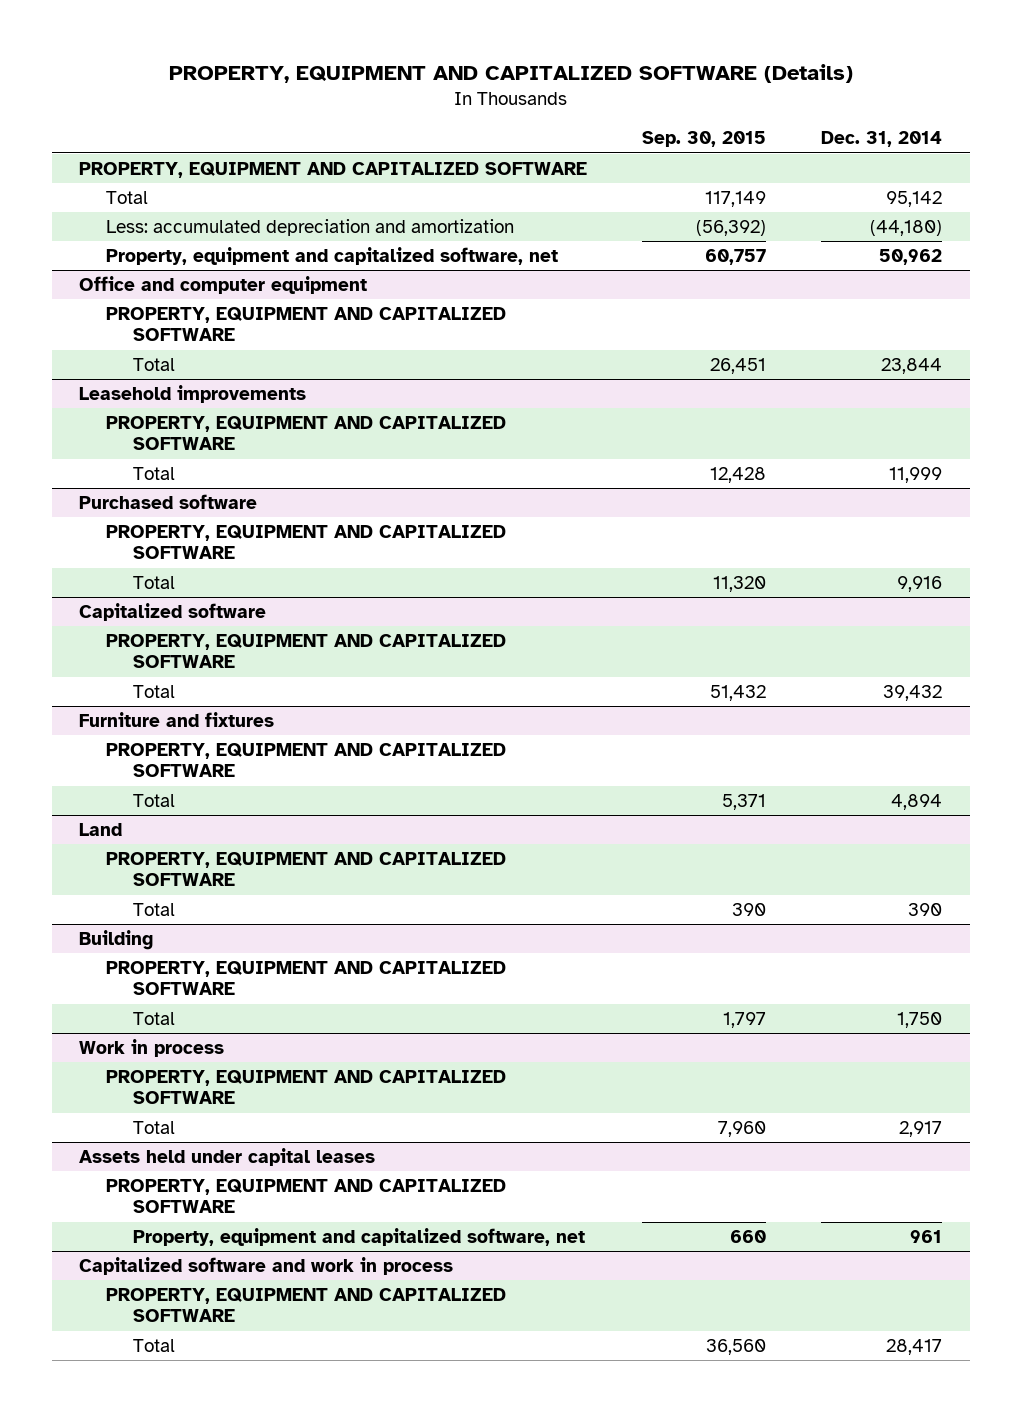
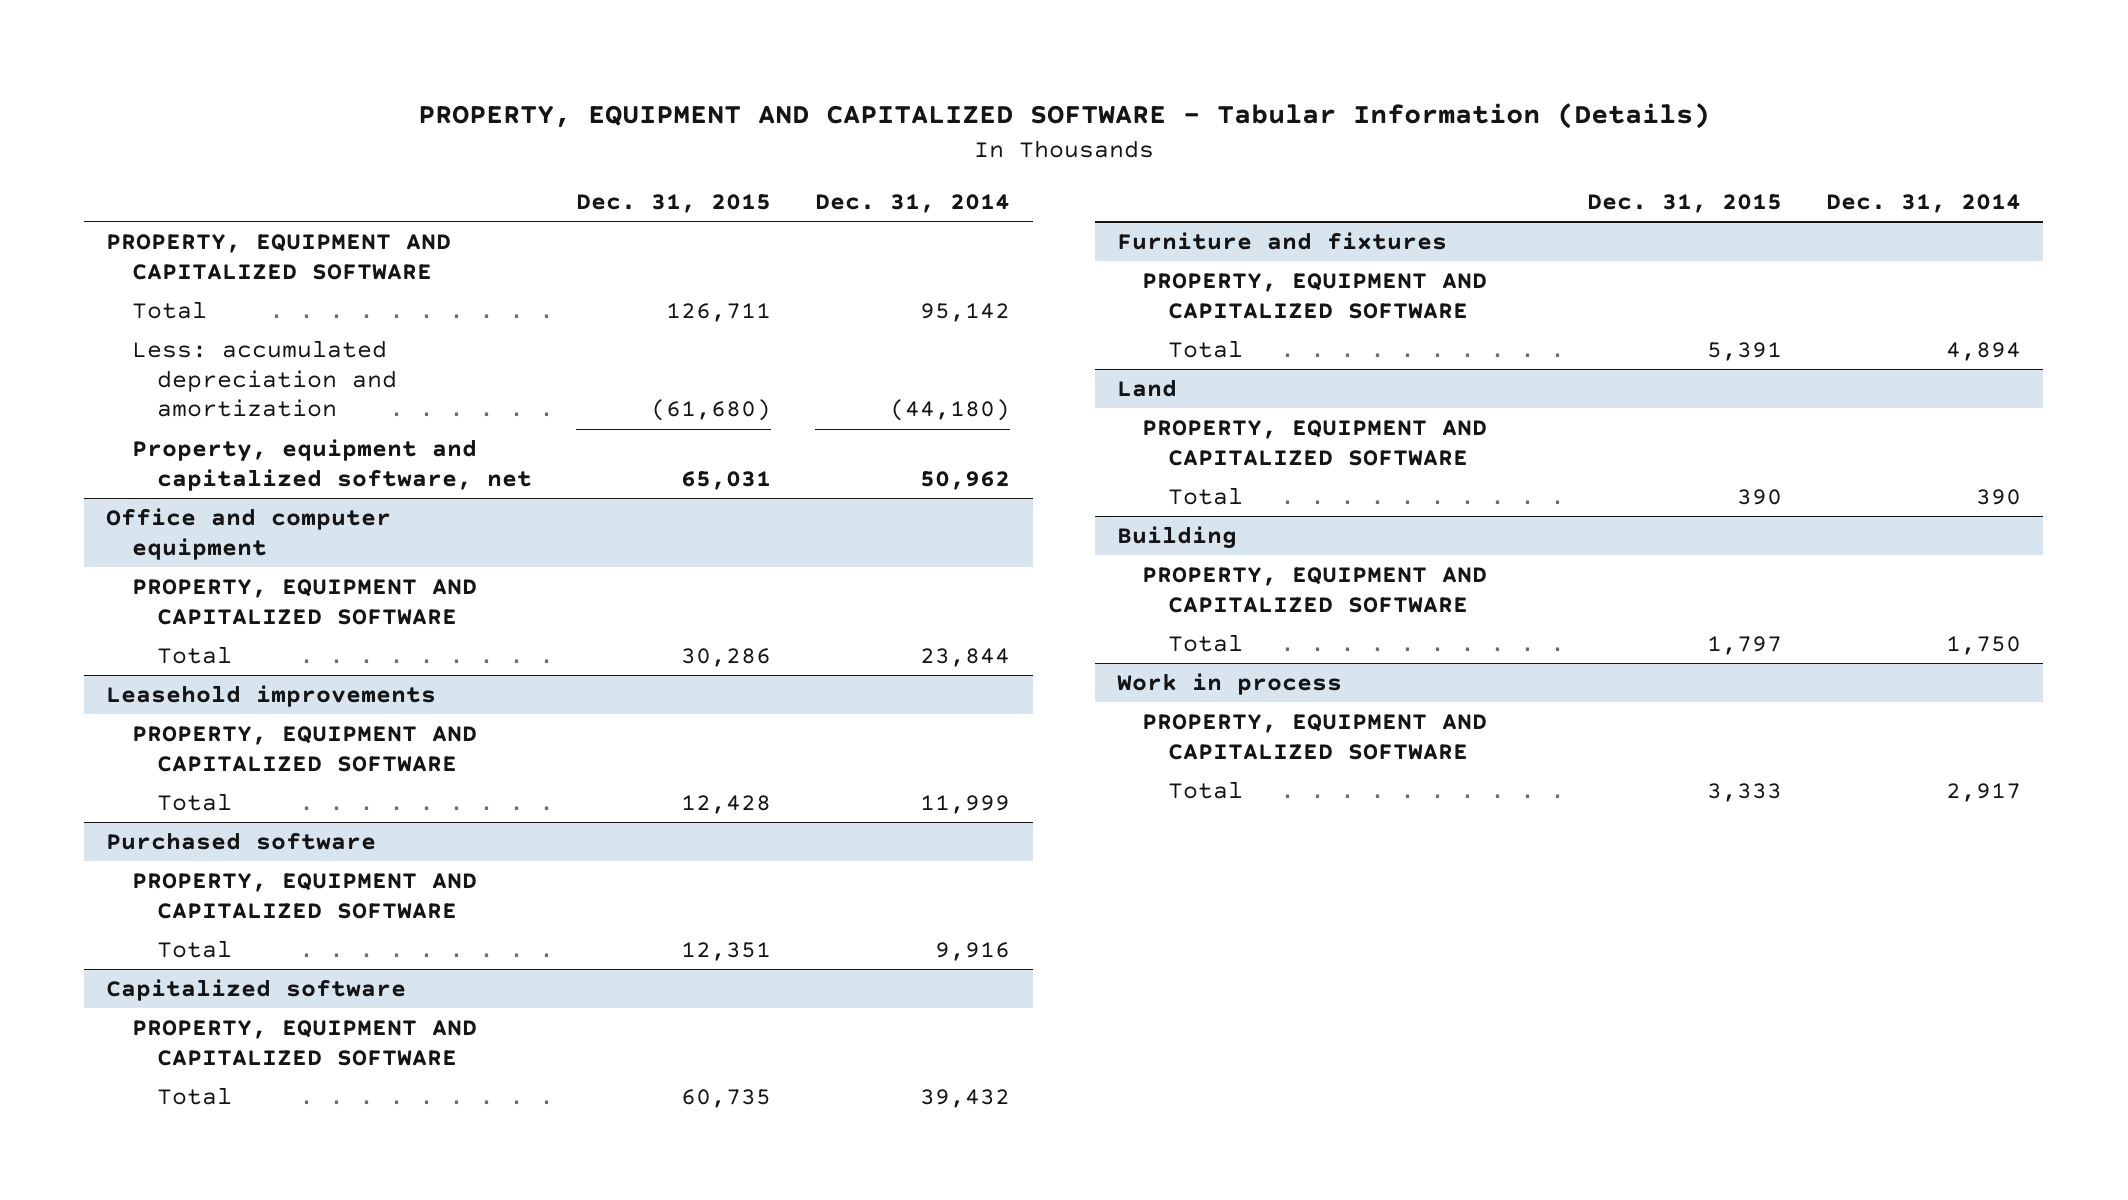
- PROPERTY, EQUIPMENT AND CAPITALIZED SOFTWARE (Details)
+ PROPERTY, EQUIPMENT AND CAPITALIZED SOFTWARE - Tabular Information (Details)
- | Sep. 30, 2015 | Dec. 31, 2014
+ | Dec. 31, 2015 | Dec. 31, 2014
- Assets held under capital leases
- PROPERTY, EQUIPMENT AND CAPITALIZED SOFTWARE
- Property, equipment and capitalized software, net | 660 | 961
- Capitalized software and work in process
- PROPERTY, EQUIPMENT AND CAPITALIZED SOFTWARE
- Total | 36,560 | 28,417

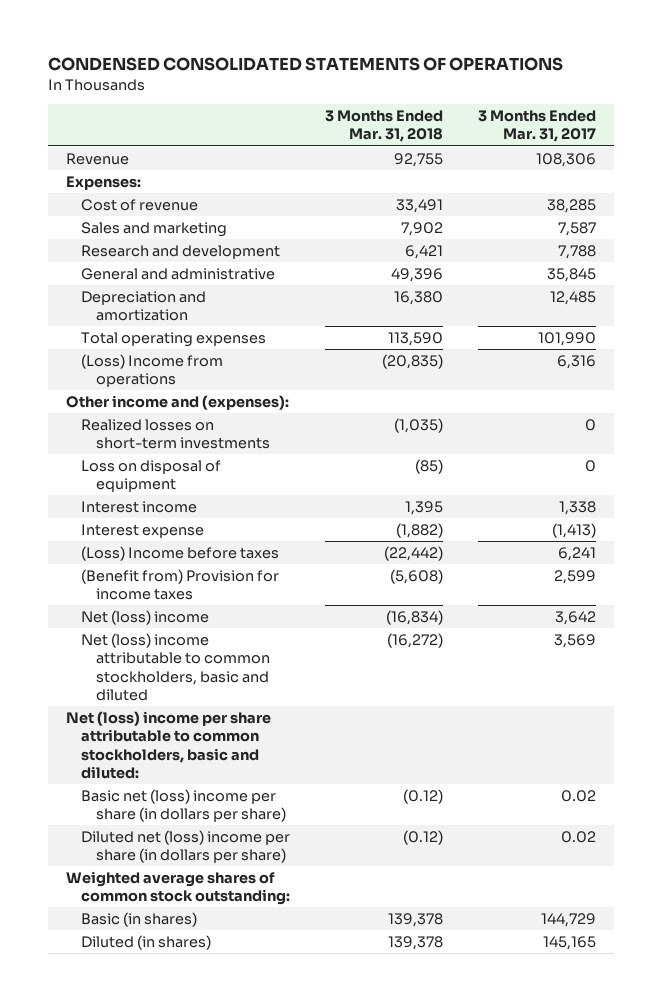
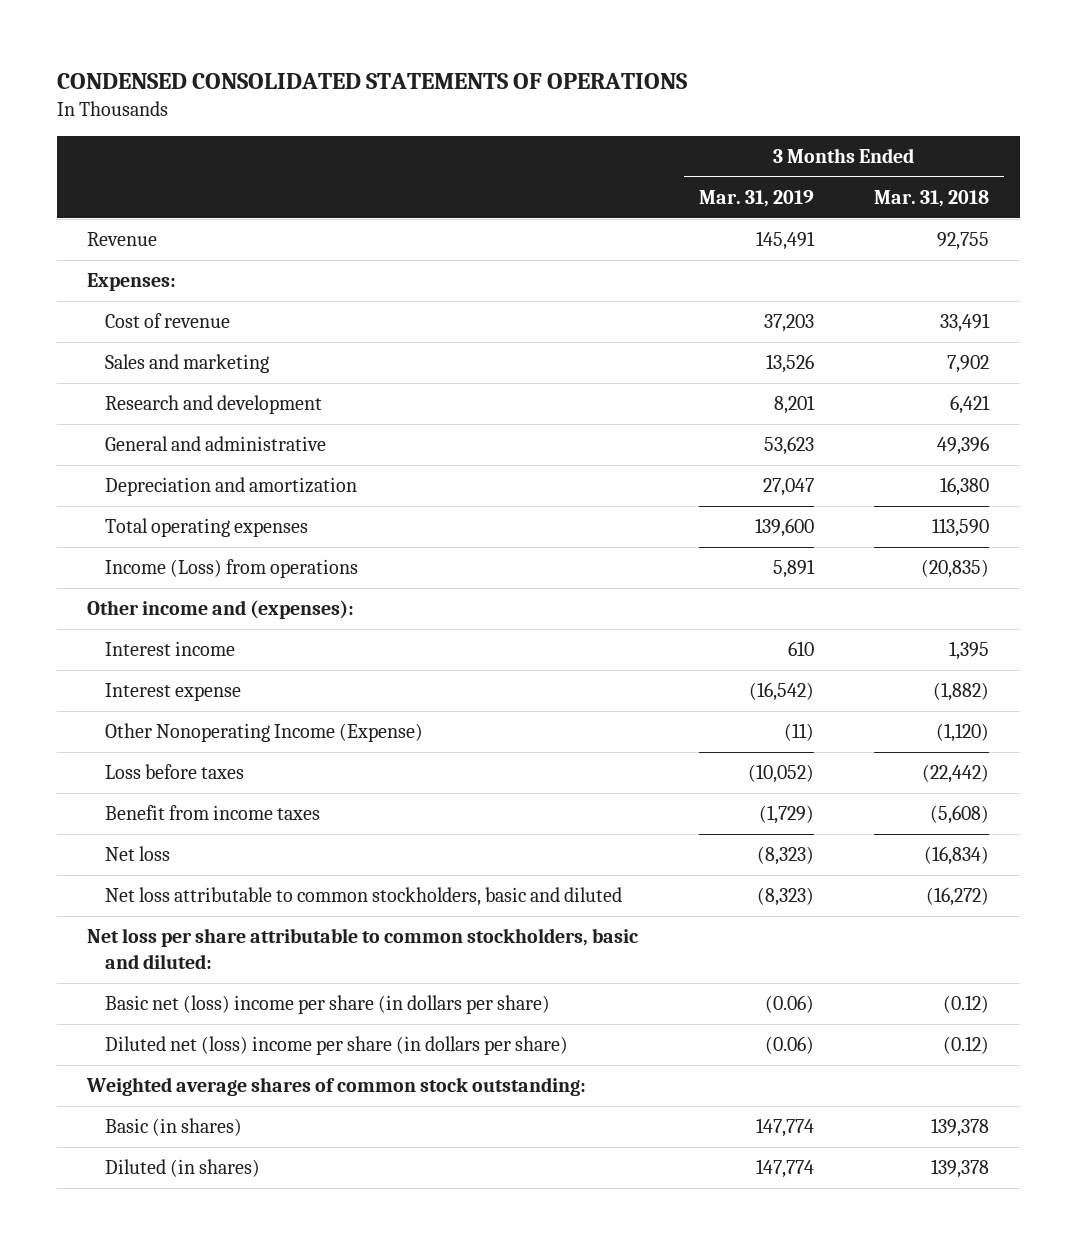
- | 3 Months Ended Mar. 31, 2018 | 3 Months Ended Mar. 31, 2017
+ | 3 Months Ended Mar. 31, 2019 | 3 Months Ended Mar. 31, 2018
- (Loss) Income from operations | (20,835) | 6,316
+ Income (Loss) from operations | 5,891 | (20,835)
- Realized losses on short-term investments | (1,035) | 0
- Loss on disposal of equipment | (85) | 0
- (Loss) Income before taxes | (22,442) | 6,241
- (Benefit from) Provision for income taxes | (5,608) | 2,599
- Net (loss) income | (16,834) | 3,642
- Net (loss) income attributable to common stockholders, basic and diluted | (16,272) | 3,569
- Net (loss) income per share attributable to common stockholders, basic and diluted:
+ Other Nonoperating Income (Expense) | (11) | (1,120)
+ Loss before taxes | (10,052) | (22,442)
+ Benefit from income taxes | (1,729) | (5,608)
+ Net loss | (8,323) | (16,834)
+ Net loss attributable to common stockholders, basic and diluted | (8,323) | (16,272)
+ Net loss per share attributable to common stockholders, basic and diluted:

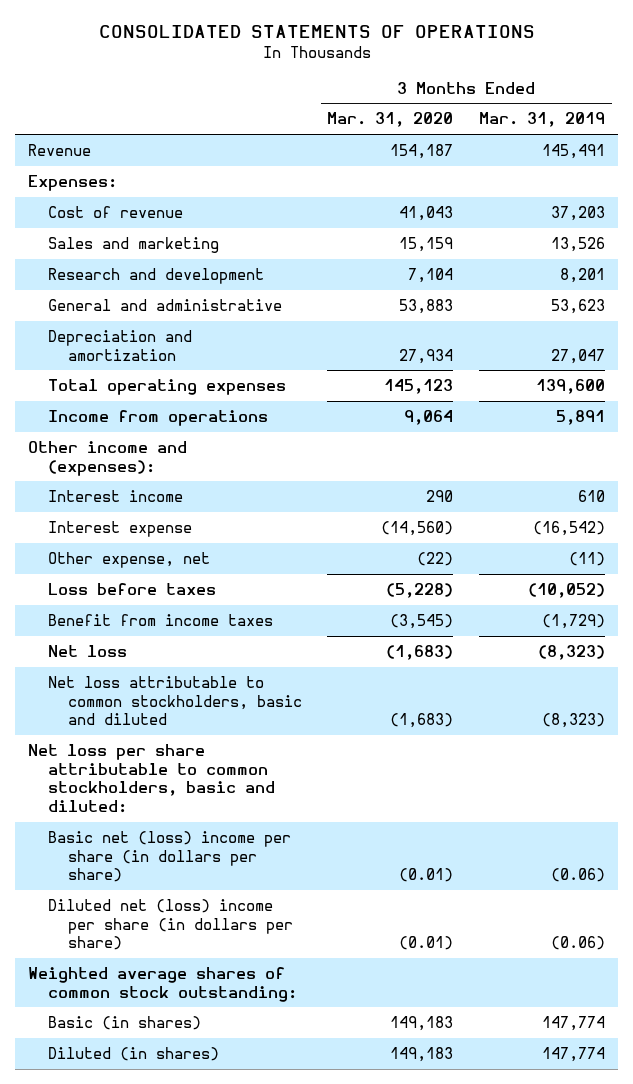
- CONDENSED CONSOLIDATED STATEMENTS OF OPERATIONS
+ CONSOLIDATED STATEMENTS OF OPERATIONS
- | 3 Months Ended Mar. 31, 2019 | 3 Months Ended Mar. 31, 2018
+ | 3 Months Ended Mar. 31, 2020 | 3 Months Ended Mar. 31, 2019
- Income (Loss) from operations | 5,891 | (20,835)
+ Income from operations | 9,064 | 5,891
- Other Nonoperating Income (Expense) | (11) | (1,120)
+ Other expense, net | (22) | (11)

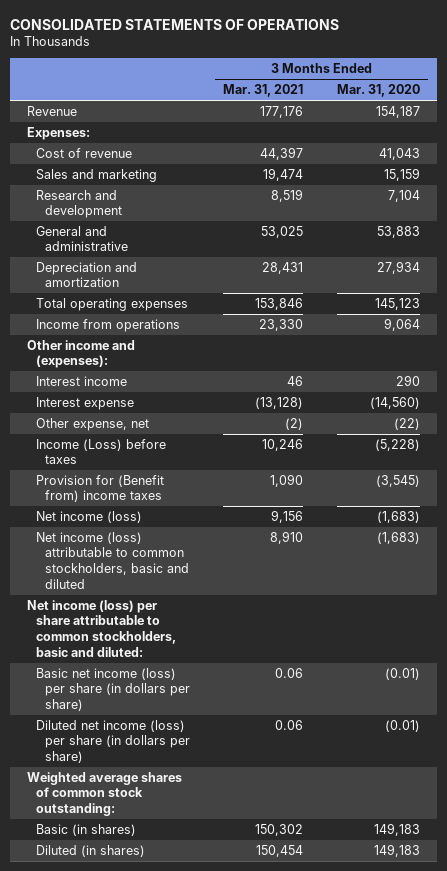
- | 3 Months Ended Mar. 31, 2020 | 3 Months Ended Mar. 31, 2019
+ | 3 Months Ended Mar. 31, 2021 | 3 Months Ended Mar. 31, 2020
- Loss before taxes | (5,228) | (10,052)
- Benefit from income taxes | (3,545) | (1,729)
- Net loss | (1,683) | (8,323)
- Net loss attributable to common stockholders, basic and diluted | (1,683) | (8,323)
- Net loss per share attributable to common stockholders, basic and diluted:
- Basic net (loss) income per share (in dollars per share) | (0.01) | (0.06)
- Diluted net (loss) income per share (in dollars per share) | (0.01) | (0.06)
+ Income (Loss) before taxes | 10,246 | (5,228)
+ Provision for (Benefit from) income taxes | 1,090 | (3,545)
+ Net income (loss) | 9,156 | (1,683)
+ Net income (loss) attributable to common stockholders, basic and diluted | 8,910 | (1,683)
+ Net income (loss) per share attributable to common stockholders, basic and diluted:
+ Basic net income (loss) per share (in dollars per share) | 0.06 | (0.01)
+ Diluted net income (loss) per share (in dollars per share) | 0.06 | (0.01)

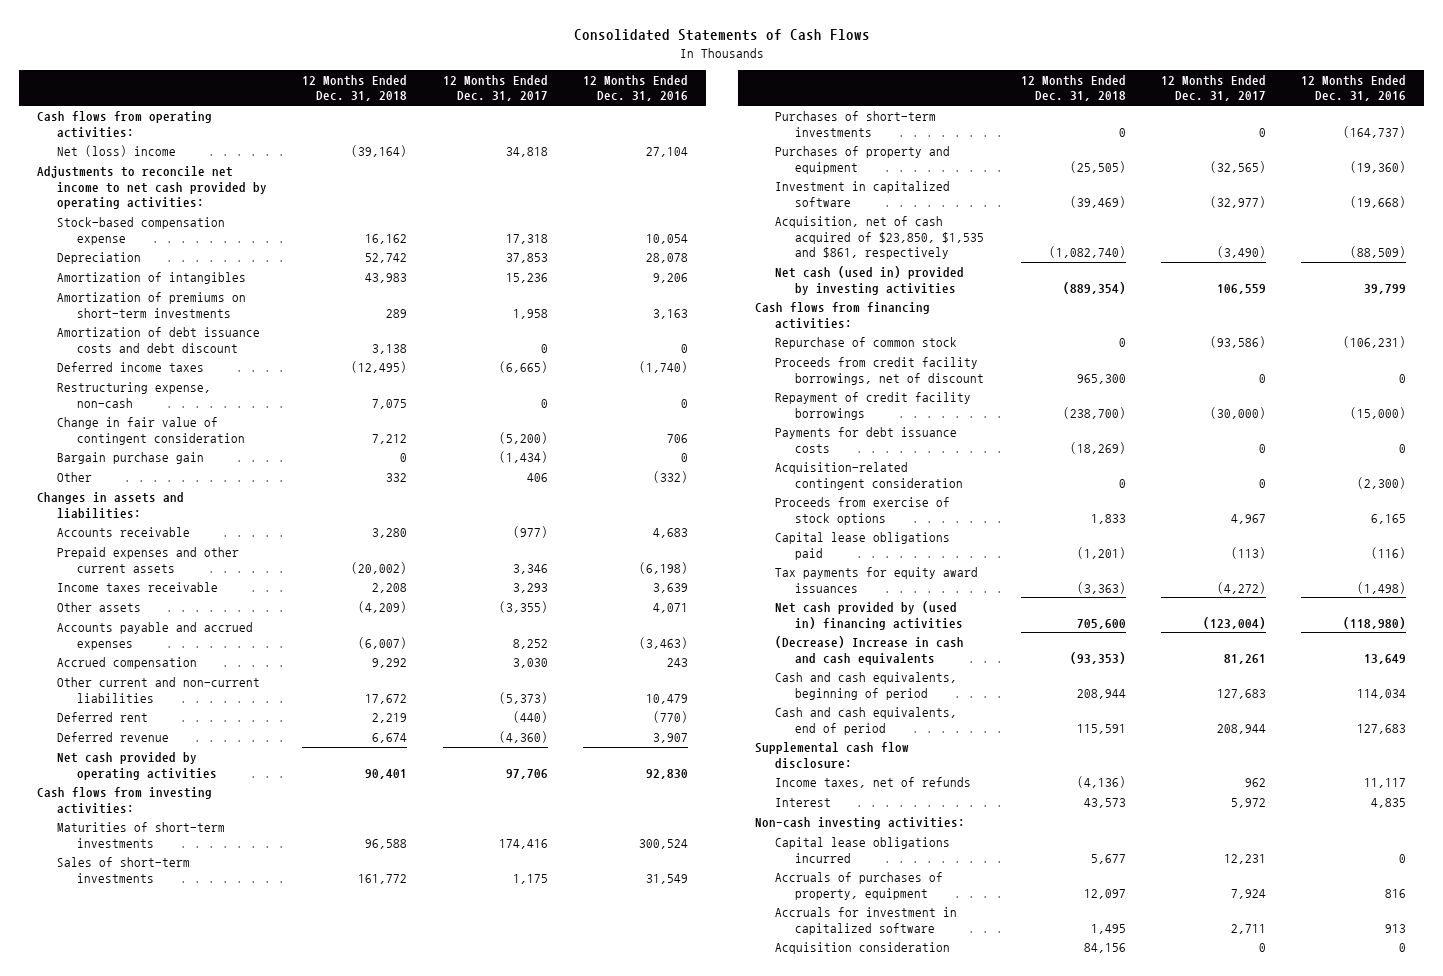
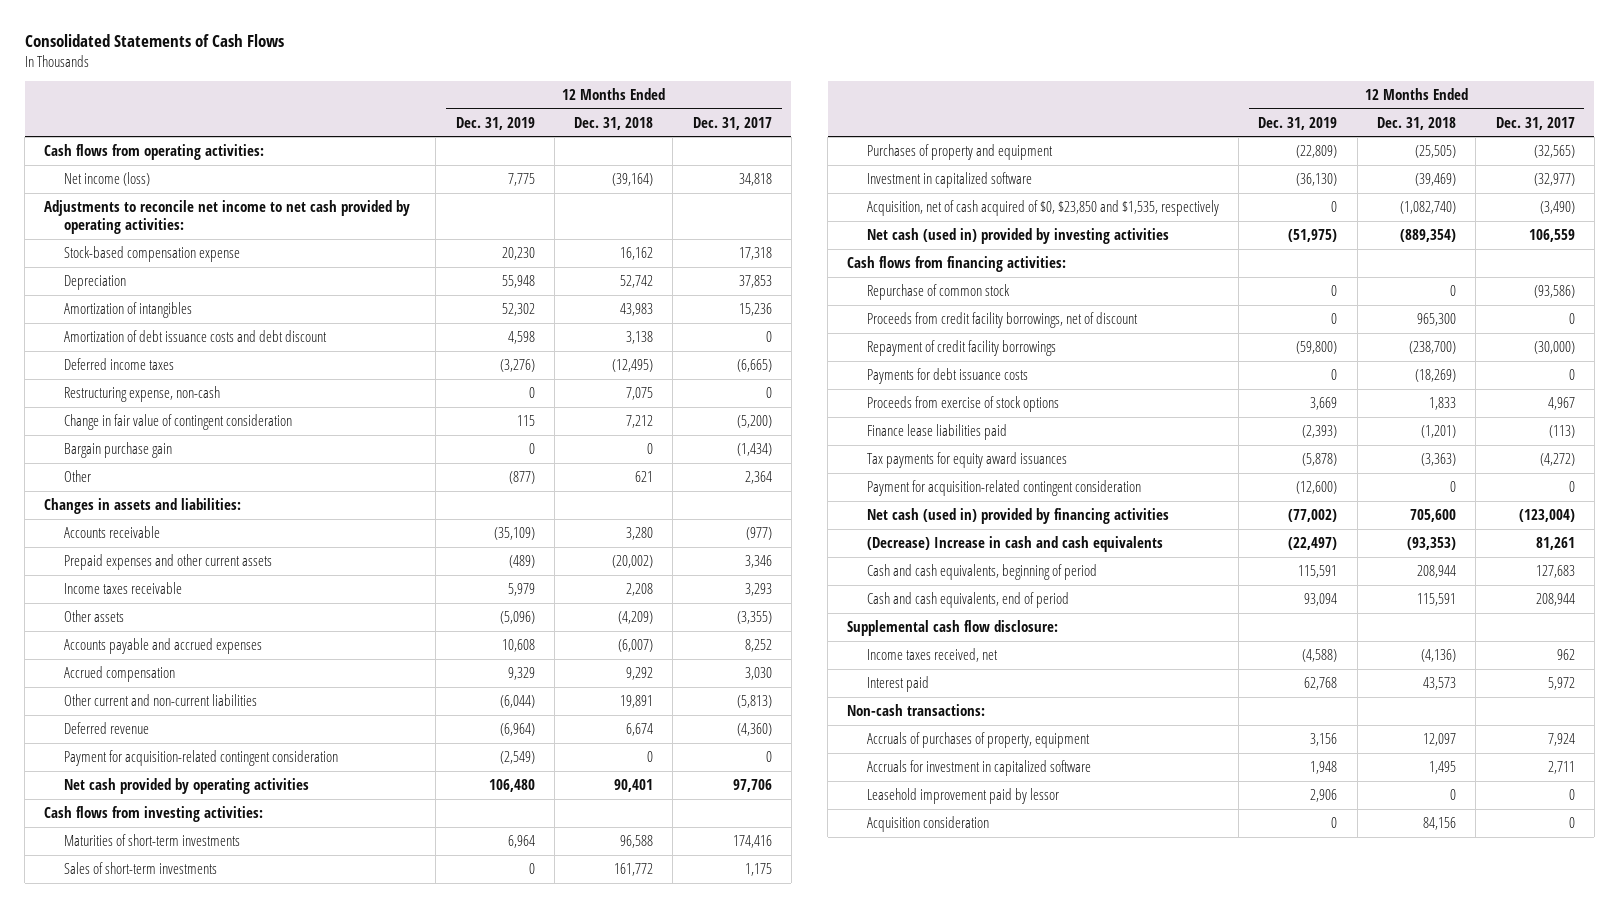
- | 12 Months Ended Dec. 31, 2018 | 12 Months Ended Dec. 31, 2017 | 12 Months Ended Dec. 31, 2016
+ | 12 Months Ended Dec. 31, 2019 | 12 Months Ended Dec. 31, 2018 | 12 Months Ended Dec. 31, 2017
- Net (loss) income | (39,164) | 34,818 | 27,104
+ Net income (loss) | 7,775 | (39,164) | 34,818
- Amortization of premiums on short-term investments | 289 | 1,958 | 3,163
- Other | 332 | 406 | (332)
+ Other | (877) | 621 | 2,364
- Other current and non-current liabilities | 17,672 | (5,373) | 10,479
- Deferred rent | 2,219 | (440) | (770)
+ Other current and non-current liabilities | (6,044) | 19,891 | (5,813)
+ Payment for acquisition-related contingent consideration | (2,549) | 0 | 0
- Purchases of short-term investments | 0 | 0 | (164,737)
- Acquisition, net of cash acquired of $23,850, $1,535 and $861, respectively | (1,082,740) | (3,490) | (88,509)
+ Acquisition, net of cash acquired of $0, $23,850 and $1,535, respectively | 0 | (1,082,740) | (3,490)
- Acquisition-related contingent consideration | 0 | 0 | (2,300)
- Capital lease obligations paid | (1,201) | (113) | (116)
+ Finance lease liabilities paid | (2,393) | (1,201) | (113)
- Net cash provided by (used in) financing activities | 705,600 | (123,004) | (118,980)
+ Payment for acquisition-related contingent consideration | (12,600) | 0 | 0
+ Net cash (used in) provided by financing activities | (77,002) | 705,600 | (123,004)
- Income taxes, net of refunds | (4,136) | 962 | 11,117
- Interest | 43,573 | 5,972 | 4,835
- Non-cash investing activities:
- Capital lease obligations incurred | 5,677 | 12,231 | 0
+ Income taxes received, net | (4,588) | (4,136) | 962
+ Interest paid | 62,768 | 43,573 | 5,972
+ Non-cash transactions:
+ Leasehold improvement paid by lessor | 2,906 | 0 | 0

